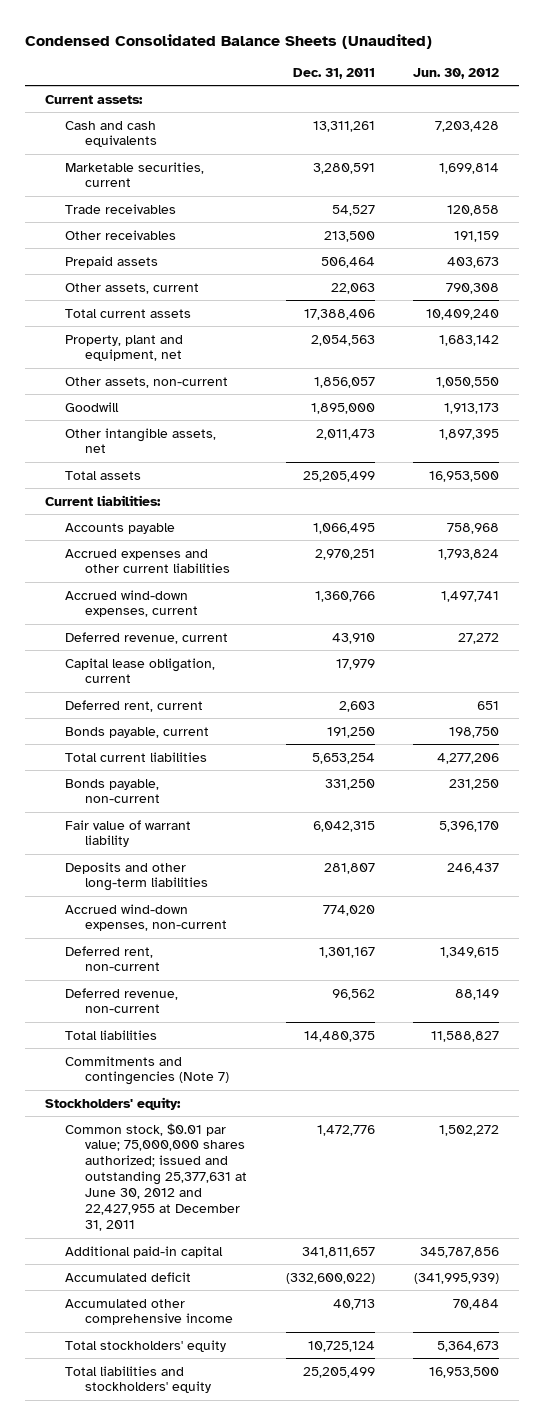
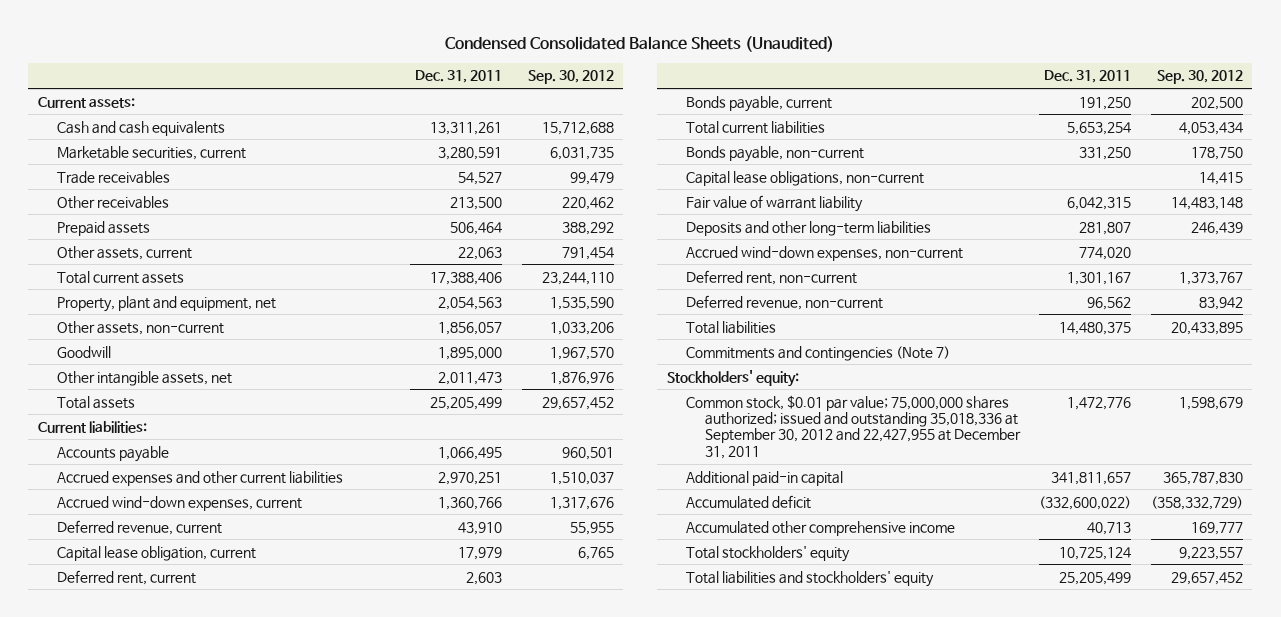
- | Dec. 31, 2011 | Jun. 30, 2012
+ | Dec. 31, 2011 | Sep. 30, 2012
+ Capital lease obligations, non-current | | 14,415
- Common stock, $0.01 par value; 75,000,000 shares authorized; issued and outstanding 25,377,631 at June 30, 2012 and 22,427,955 at December 31, 2011 | 1,472,776 | 1,502,272
+ Common stock, $0.01 par value; 75,000,000 shares authorized; issued and outstanding 35,018,336 at September 30, 2012 and 22,427,955 at December 31, 2011 | 1,472,776 | 1,598,679

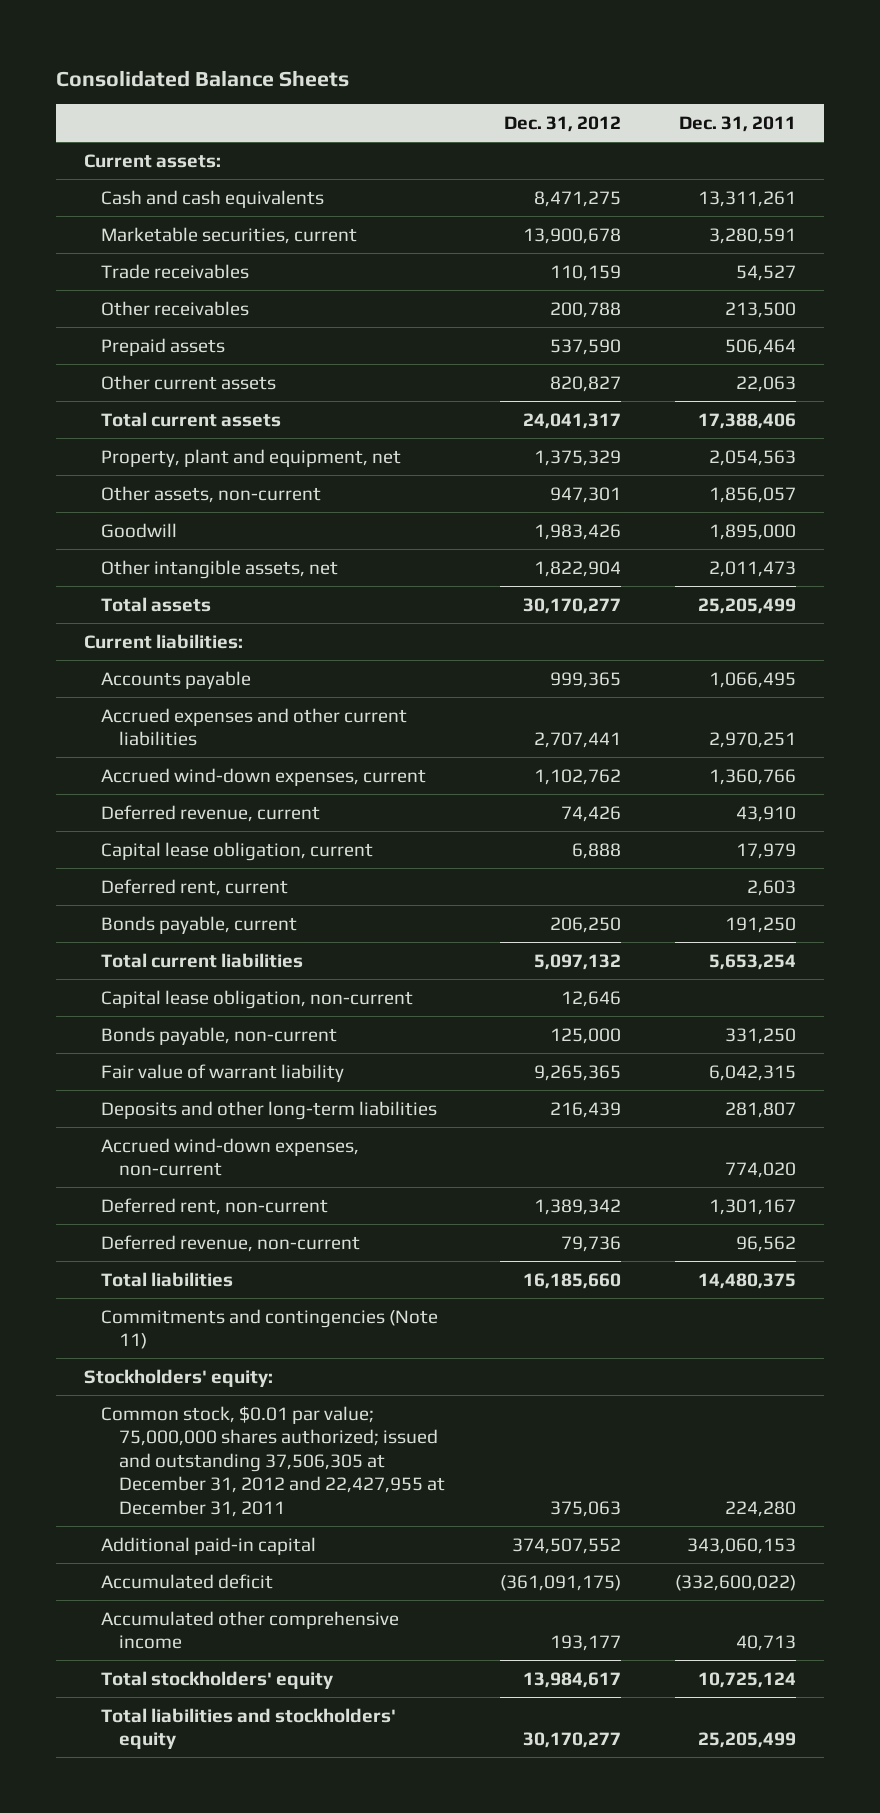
- Condensed Consolidated Balance Sheets (Unaudited)
+ Consolidated Balance Sheets
- | Dec. 31, 2011 | Sep. 30, 2012
+ | Dec. 31, 2012 | Dec. 31, 2011
- Other assets, current | 22,063 | 791,454
+ Other current assets | 820,827 | 22,063
+ Capital lease obligation, non-current | 12,646 |
- Capital lease obligations, non-current | | 14,415
- Commitments and contingencies (Note 7)
+ Commitments and contingencies (Note 11)
- Common stock, $0.01 par value; 75,000,000 shares authorized; issued and outstanding 35,018,336 at September 30, 2012 and 22,427,955 at December 31, 2011 | 1,472,776 | 1,598,679
- Additional paid-in capital | 341,811,657 | 365,787,830
+ Common stock, $0.01 par value; 75,000,000 shares authorized; issued and outstanding 37,506,305 at December 31, 2012 and 22,427,955 at December 31, 2011 | 375,063 | 224,280
+ Additional paid-in capital | 374,507,552 | 343,060,153

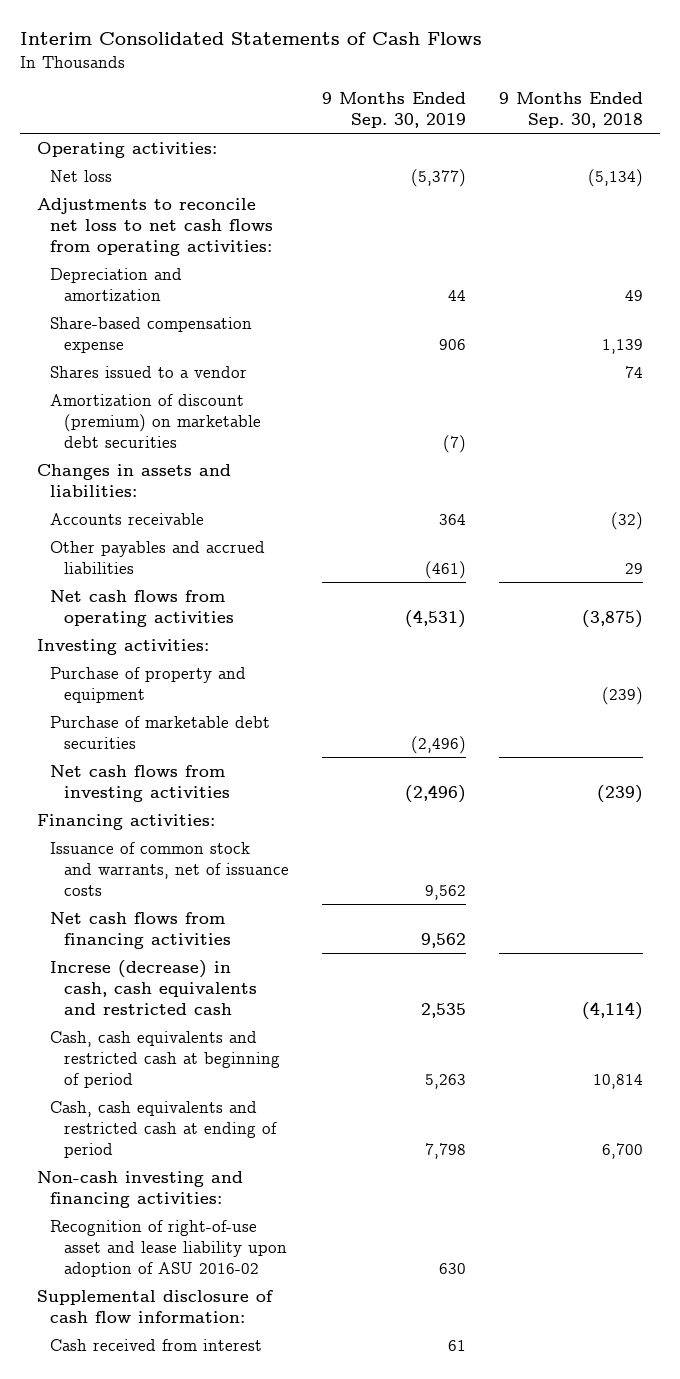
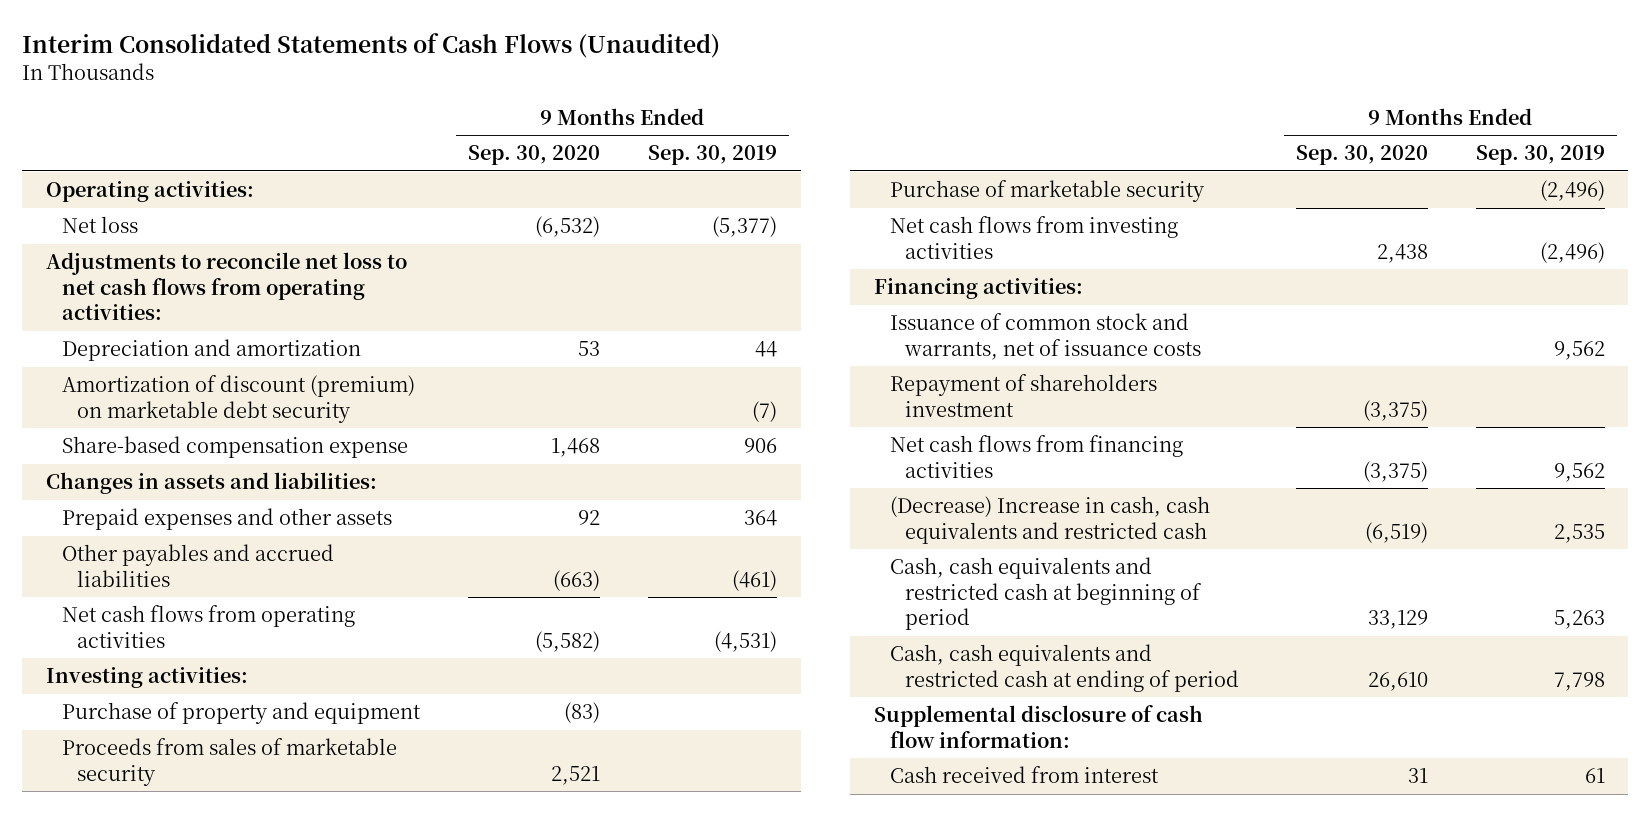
- Interim Consolidated Statements of Cash Flows
+ Interim Consolidated Statements of Cash Flows (Unaudited)
- | 9 Months Ended Sep. 30, 2019 | 9 Months Ended Sep. 30, 2018
+ | 9 Months Ended Sep. 30, 2020 | 9 Months Ended Sep. 30, 2019
+ Amortization of discount (premium) on marketable debt security | | (7)
- Shares issued to a vendor | | 74
- Amortization of discount (premium) on marketable debt securities | (7) |
- Accounts receivable | 364 | (32)
+ Prepaid expenses and other assets | 92 | 364
- Purchase of marketable debt securities | (2,496) |
+ Proceeds from sales of marketable security | 2,521 |
+ Purchase of marketable security | | (2,496)
+ Repayment of shareholders investment | (3,375) |
- Increse (decrease) in cash, cash equivalents and restricted cash | 2,535 | (4,114)
+ (Decrease) Increase in cash, cash equivalents and restricted cash | (6,519) | 2,535
- Non-cash investing and financing activities:
- Recognition of right-of-use asset and lease liability upon adoption of ASU 2016-02 | 630 |

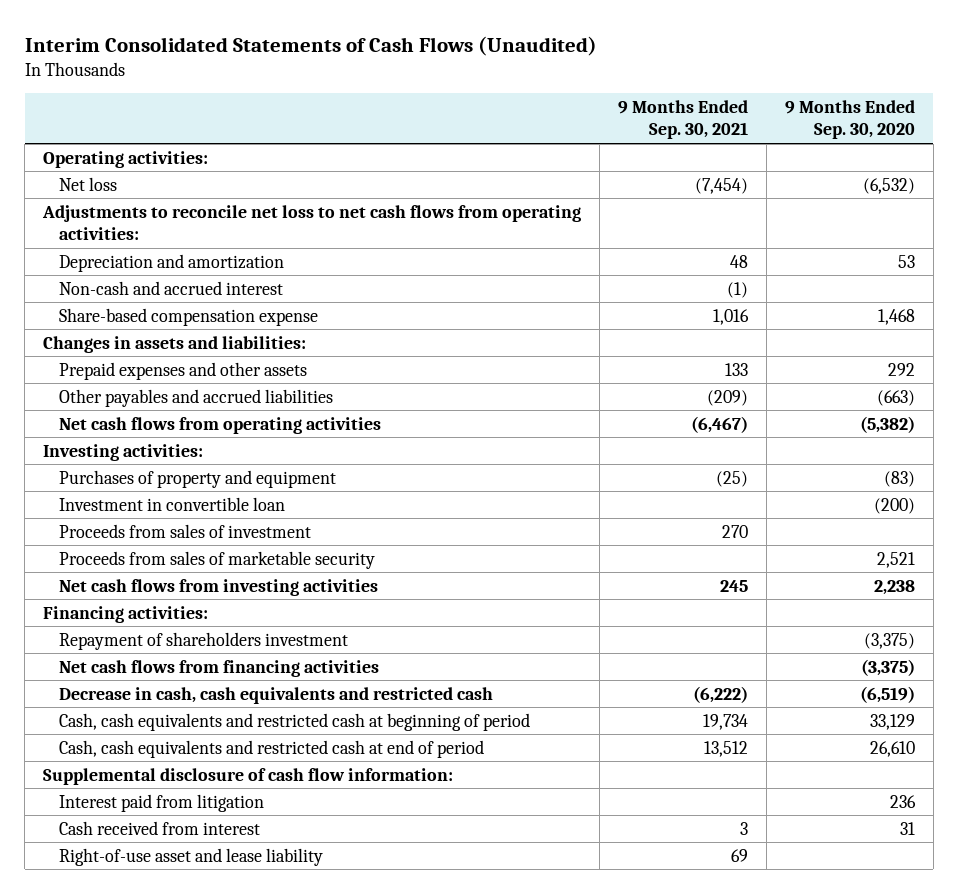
- | 9 Months Ended Sep. 30, 2020 | 9 Months Ended Sep. 30, 2019
+ | 9 Months Ended Sep. 30, 2021 | 9 Months Ended Sep. 30, 2020
- Amortization of discount (premium) on marketable debt security | | (7)
+ Non-cash and accrued interest | (1) |
- Prepaid expenses and other assets | 92 | 364
+ Prepaid expenses and other assets | 133 | 292
- Net cash flows from operating activities | (5,582) | (4,531)
+ Net cash flows from operating activities | (6,467) | (5,382)
- Purchase of property and equipment | (83) |
+ Purchases of property and equipment | (25) | (83)
+ Investment in convertible loan | | (200)
+ Proceeds from sales of investment | 270 |
- Purchase of marketable security | | (2,496)
- Net cash flows from investing activities | 2,438 | (2,496)
+ Net cash flows from investing activities | 245 | 2,238
- Issuance of common stock and warrants, net of issuance costs | | 9,562
- (Decrease) Increase in cash, cash equivalents and restricted cash | (6,519) | 2,535
+ Decrease in cash, cash equivalents and restricted cash | (6,222) | (6,519)
- Cash, cash equivalents and restricted cash at ending of period | 26,610 | 7,798
+ Cash, cash equivalents and restricted cash at end of period | 13,512 | 26,610
+ Interest paid from litigation | | 236
+ Right-of-use asset and lease liability | 69 |

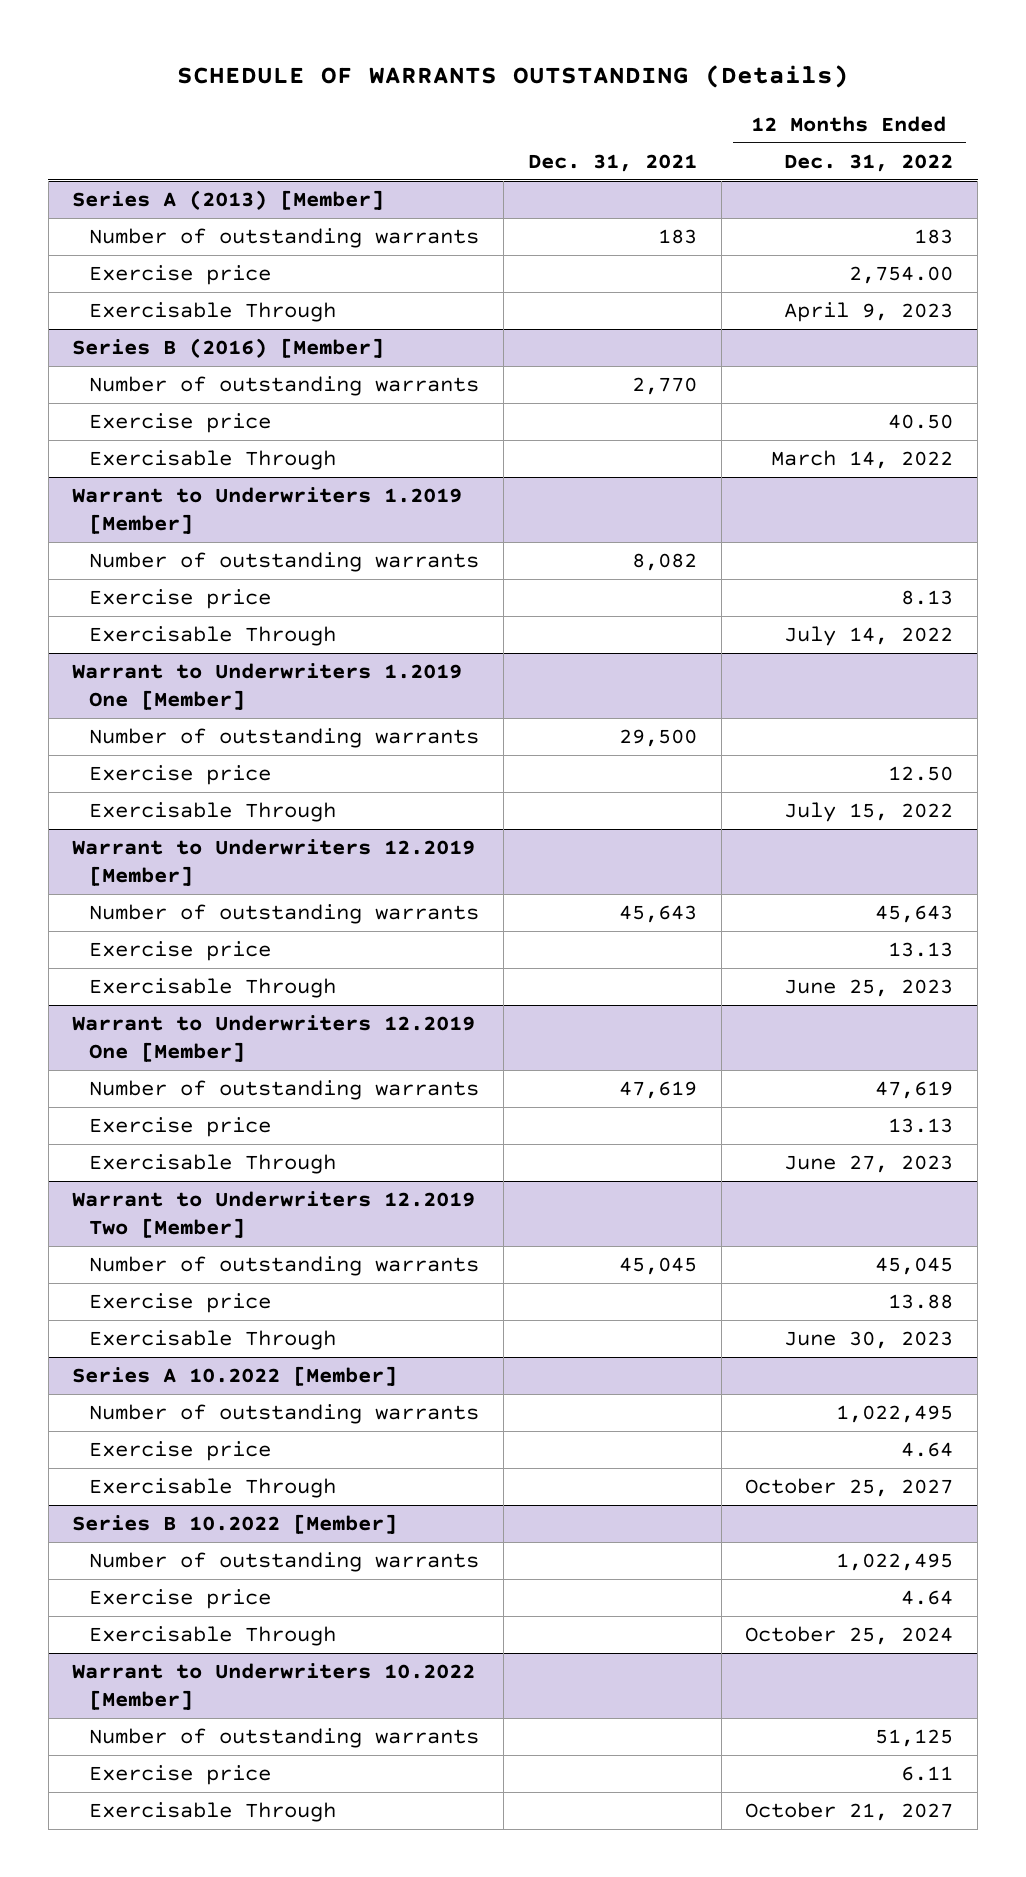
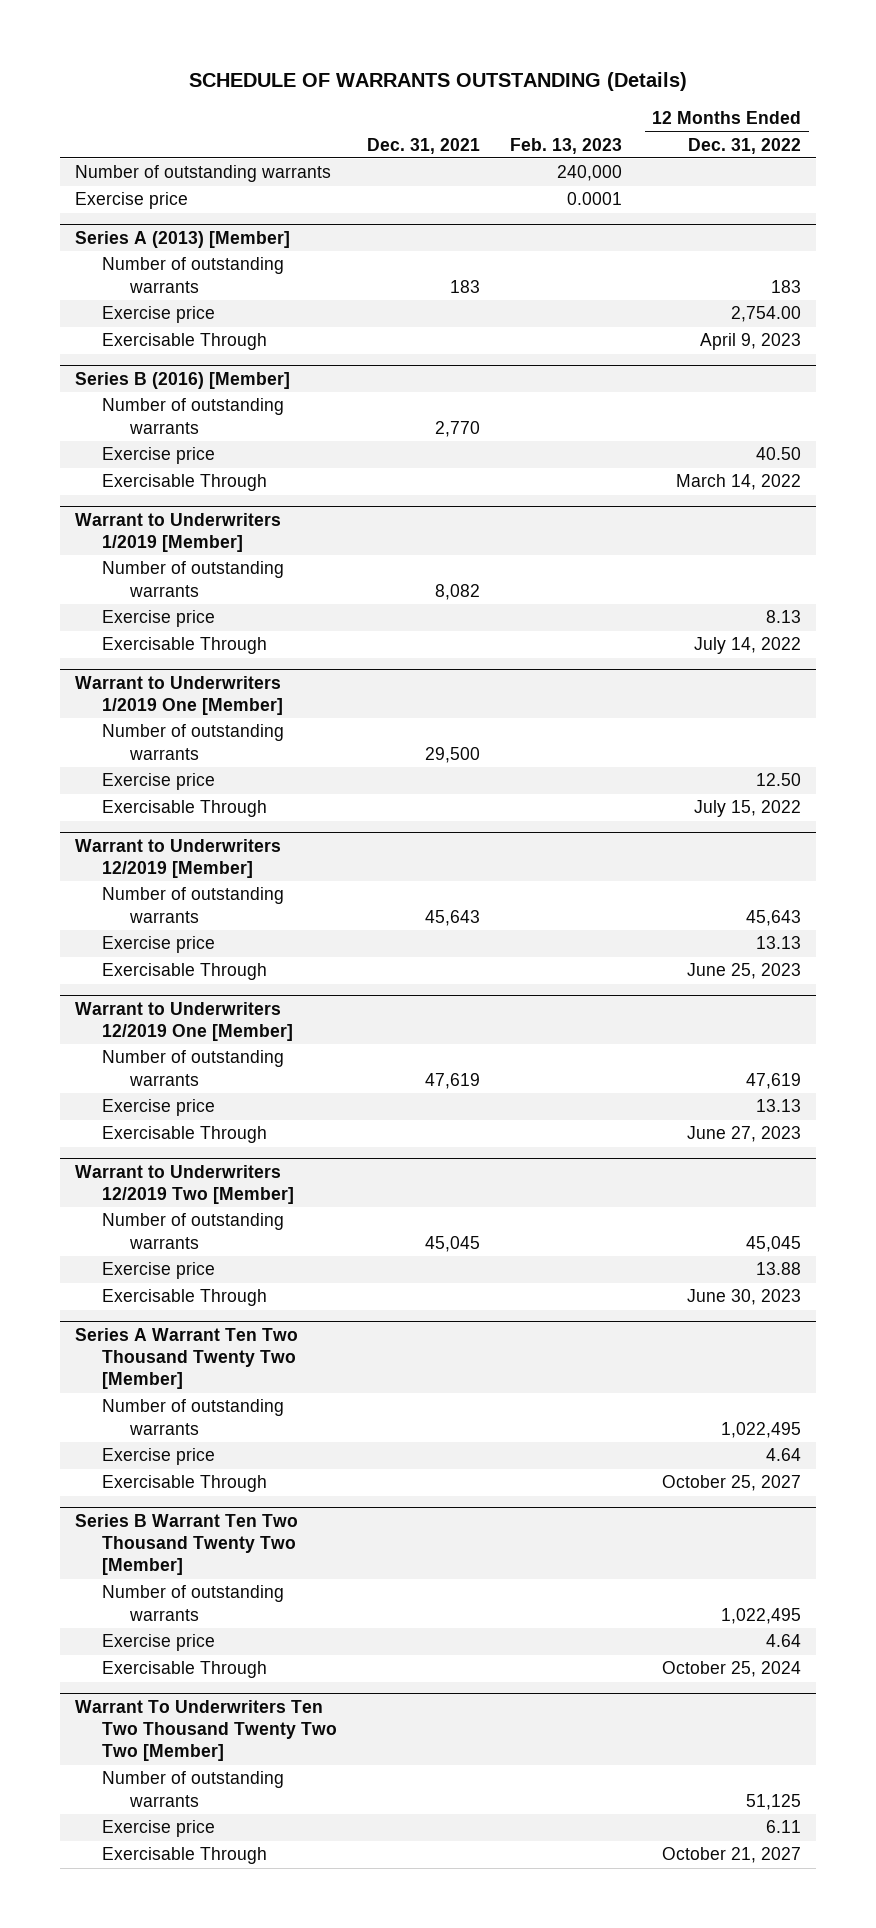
- | Dec. 31, 2021 | 12 Months Ended Dec. 31, 2022
+ | Dec. 31, 2021 | Feb. 13, 2023 | 12 Months Ended Dec. 31, 2022
+ Number of outstanding warrants | | 240,000 |
+ Exercise price | | 0.0001 |
- Warrant to Underwriters 1.2019 [Member]
+ Warrant to Underwriters 1/2019 [Member]
- Warrant to Underwriters 1.2019 One [Member]
+ Warrant to Underwriters 1/2019 One [Member]
- Warrant to Underwriters 12.2019 [Member]
+ Warrant to Underwriters 12/2019 [Member]
- Warrant to Underwriters 12.2019 One [Member]
+ Warrant to Underwriters 12/2019 One [Member]
- Warrant to Underwriters 12.2019 Two [Member]
+ Warrant to Underwriters 12/2019 Two [Member]
- Series A 10.2022 [Member]
+ Series A Warrant Ten Two Thousand Twenty Two [Member]
- Series B 10.2022 [Member]
+ Series B Warrant Ten Two Thousand Twenty Two [Member]
- Warrant to Underwriters 10.2022 [Member]
+ Warrant To Underwriters Ten Two Thousand Twenty Two Two [Member]

